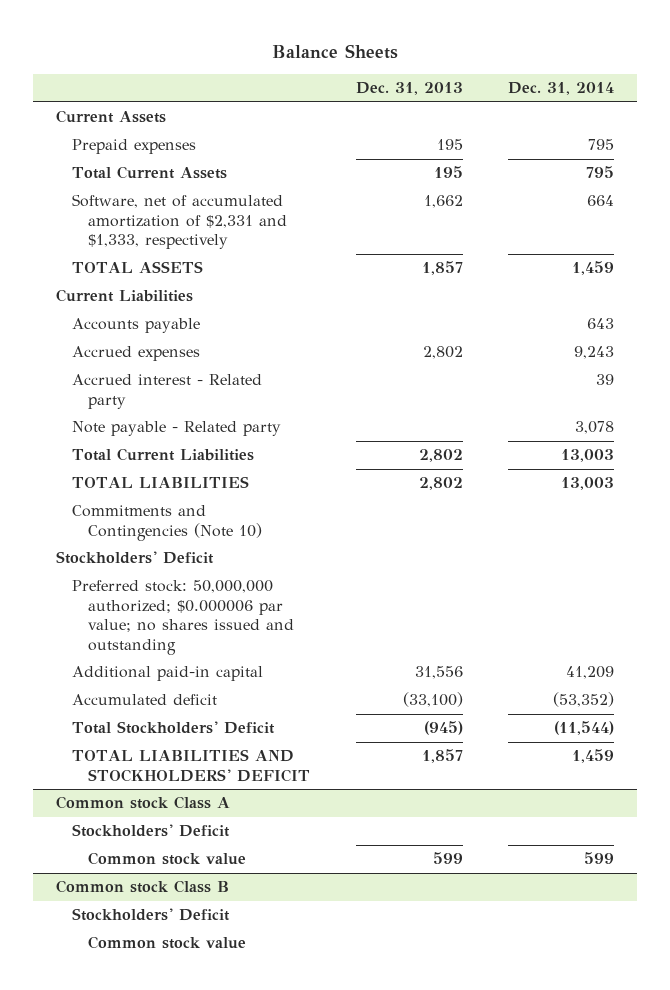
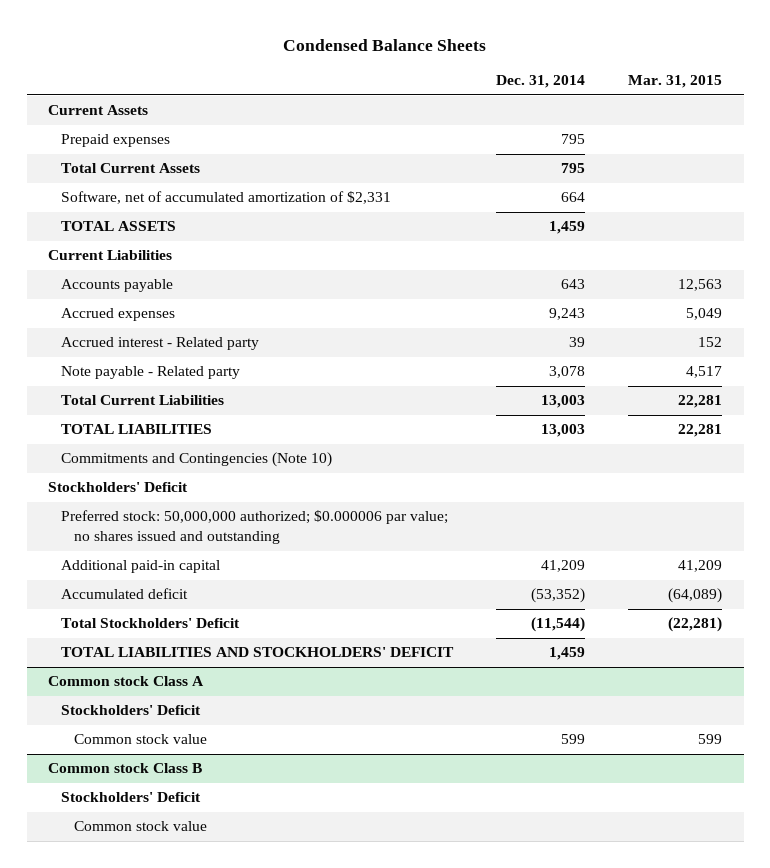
- Balance Sheets
+ Condensed Balance Sheets
- | Dec. 31, 2013 | Dec. 31, 2014
+ | Dec. 31, 2014 | Mar. 31, 2015
- Software, net of accumulated amortization of $2,331 and $1,333, respectively | 1,662 | 664
+ Software, net of accumulated amortization of $2,331 | 664 |

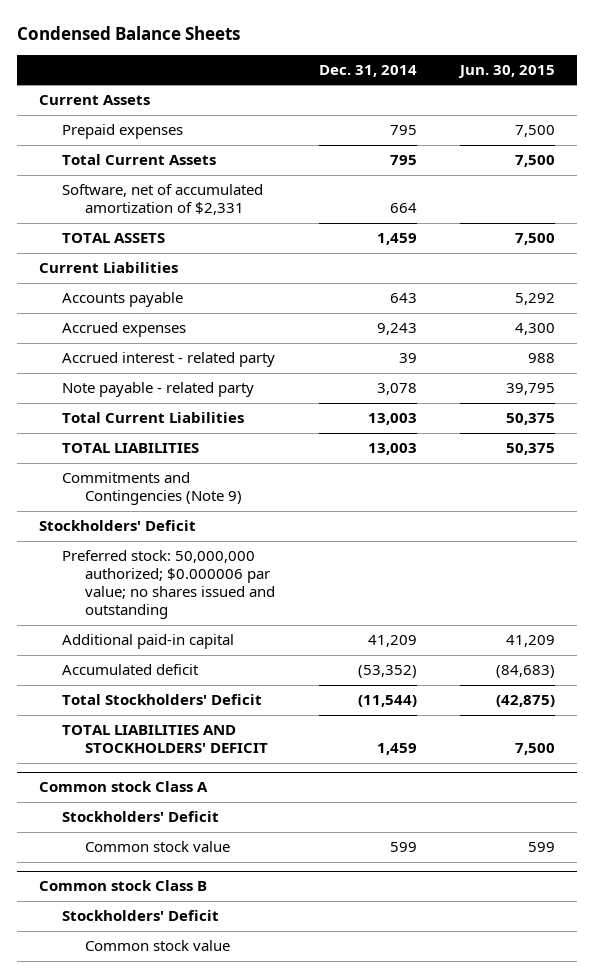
- | Dec. 31, 2014 | Mar. 31, 2015
+ | Dec. 31, 2014 | Jun. 30, 2015
- Accrued interest - Related party | 39 | 152
- Note payable - Related party | 3,078 | 4,517
+ Accrued interest - related party | 39 | 988
+ Note payable - related party | 3,078 | 39,795
- Commitments and Contingencies (Note 10)
+ Commitments and Contingencies (Note 9)

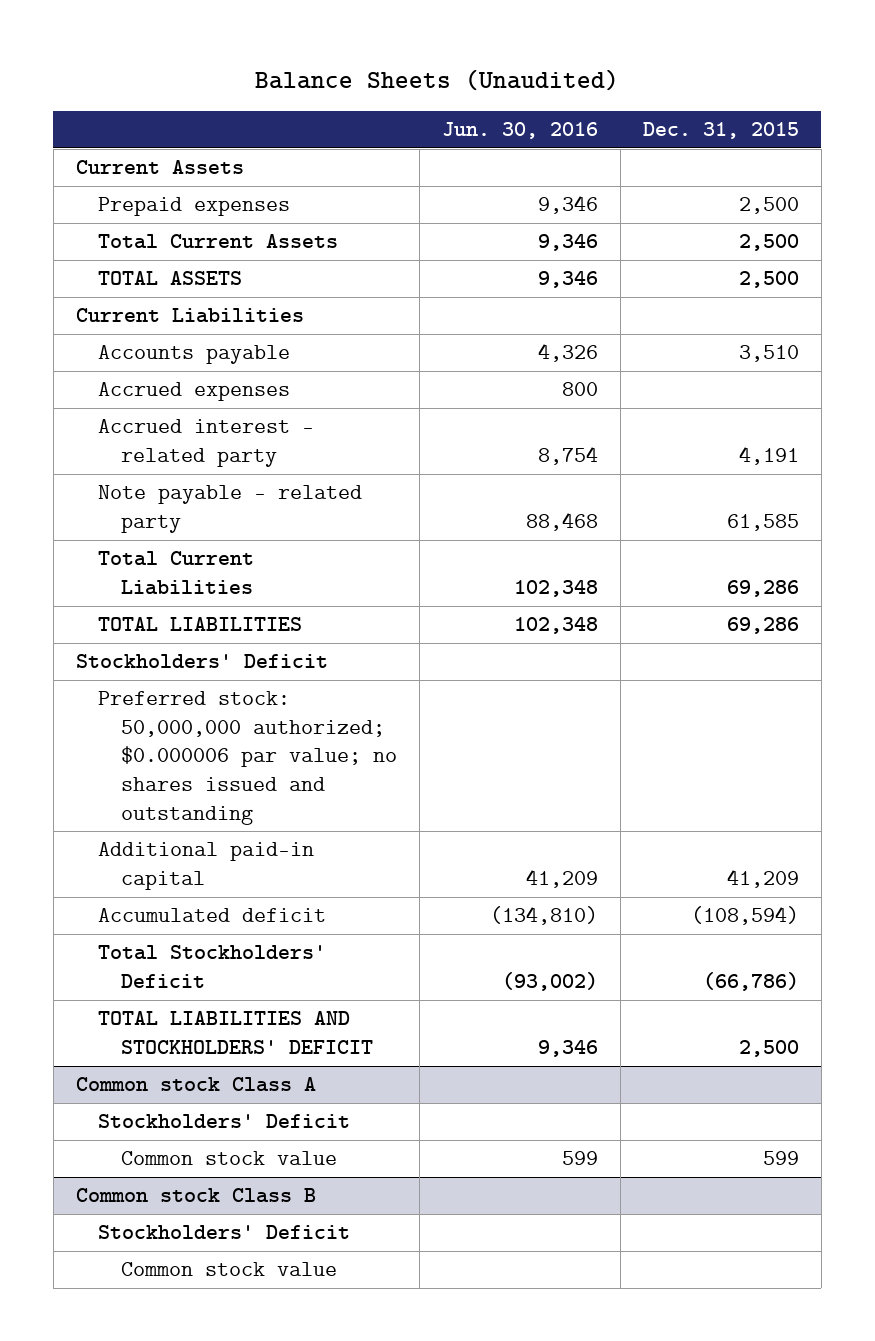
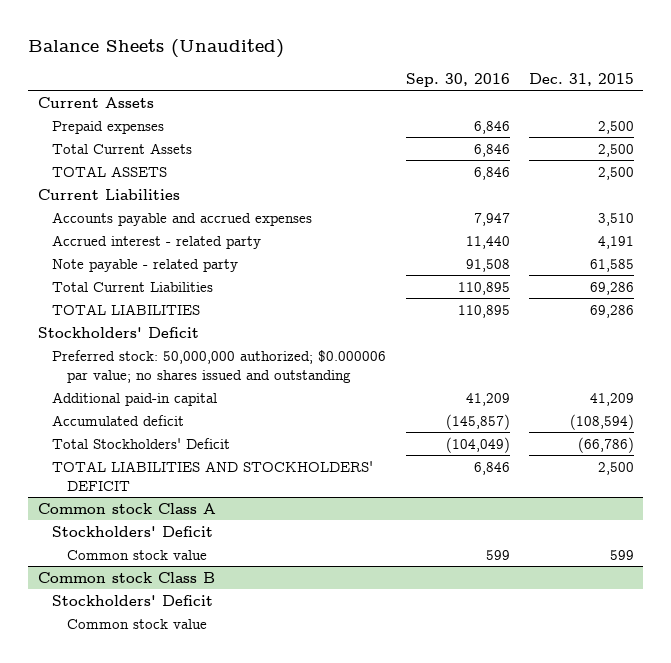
- | Jun. 30, 2016 | Dec. 31, 2015
+ | Sep. 30, 2016 | Dec. 31, 2015
- Accounts payable | 4,326 | 3,510
- Accrued expenses | 800 |
+ Accounts payable and accrued expenses | 7,947 | 3,510

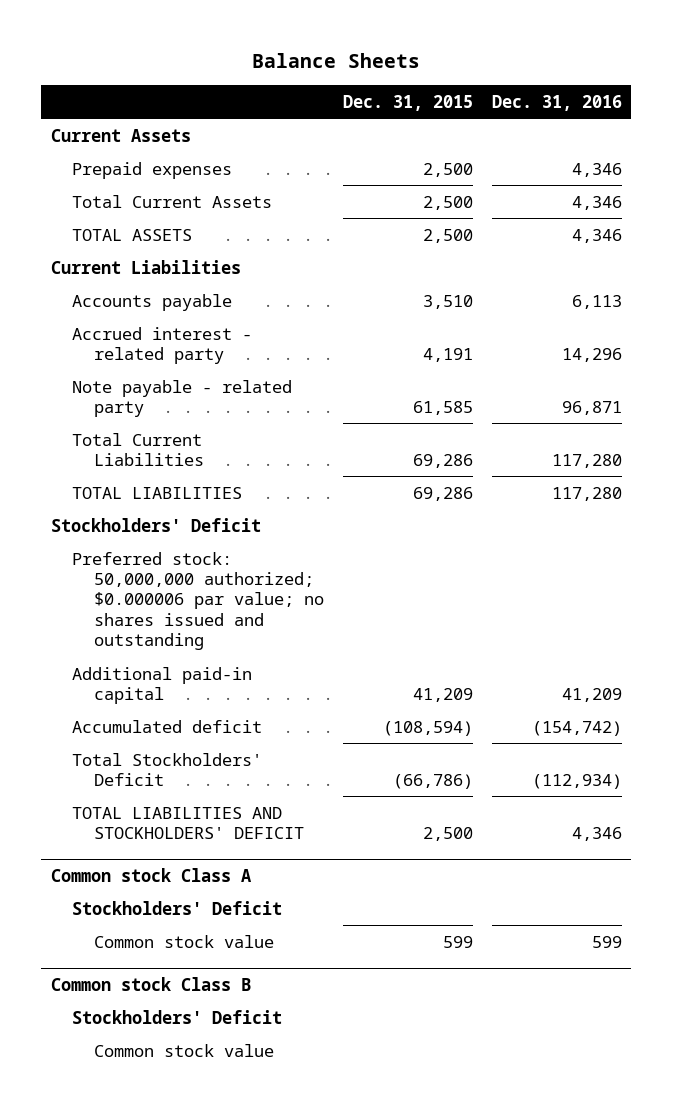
- Balance Sheets (Unaudited)
+ Balance Sheets
- | Sep. 30, 2016 | Dec. 31, 2015
+ | Dec. 31, 2015 | Dec. 31, 2016
- Accounts payable and accrued expenses | 7,947 | 3,510
+ Accounts payable | 3,510 | 6,113

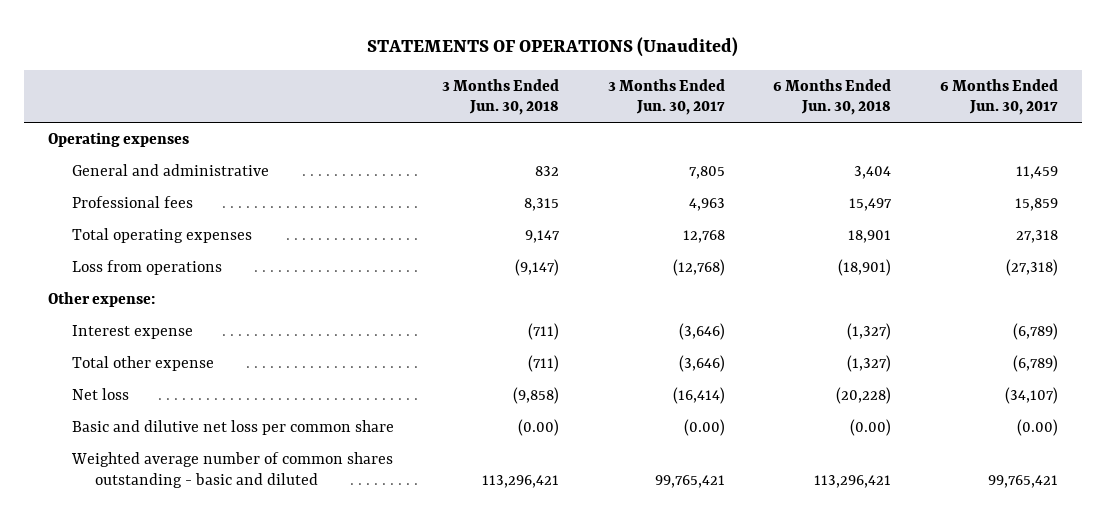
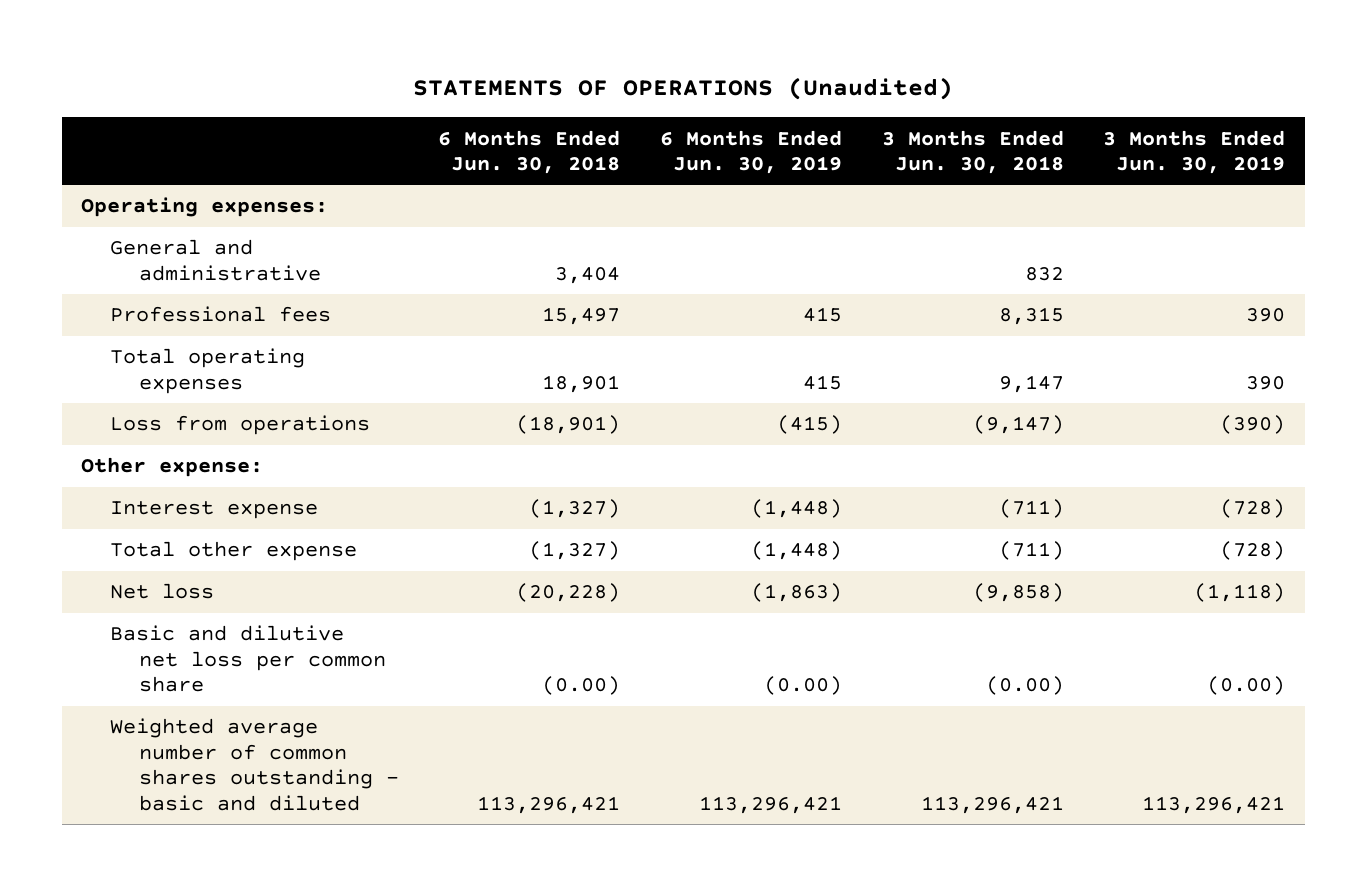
- | 3 Months Ended Jun. 30, 2018 | 3 Months Ended Jun. 30, 2017 | 6 Months Ended Jun. 30, 2018 | 6 Months Ended Jun. 30, 2017
+ | 6 Months Ended Jun. 30, 2018 | 6 Months Ended Jun. 30, 2019 | 3 Months Ended Jun. 30, 2018 | 3 Months Ended Jun. 30, 2019
- Operating expenses
+ Operating expenses:

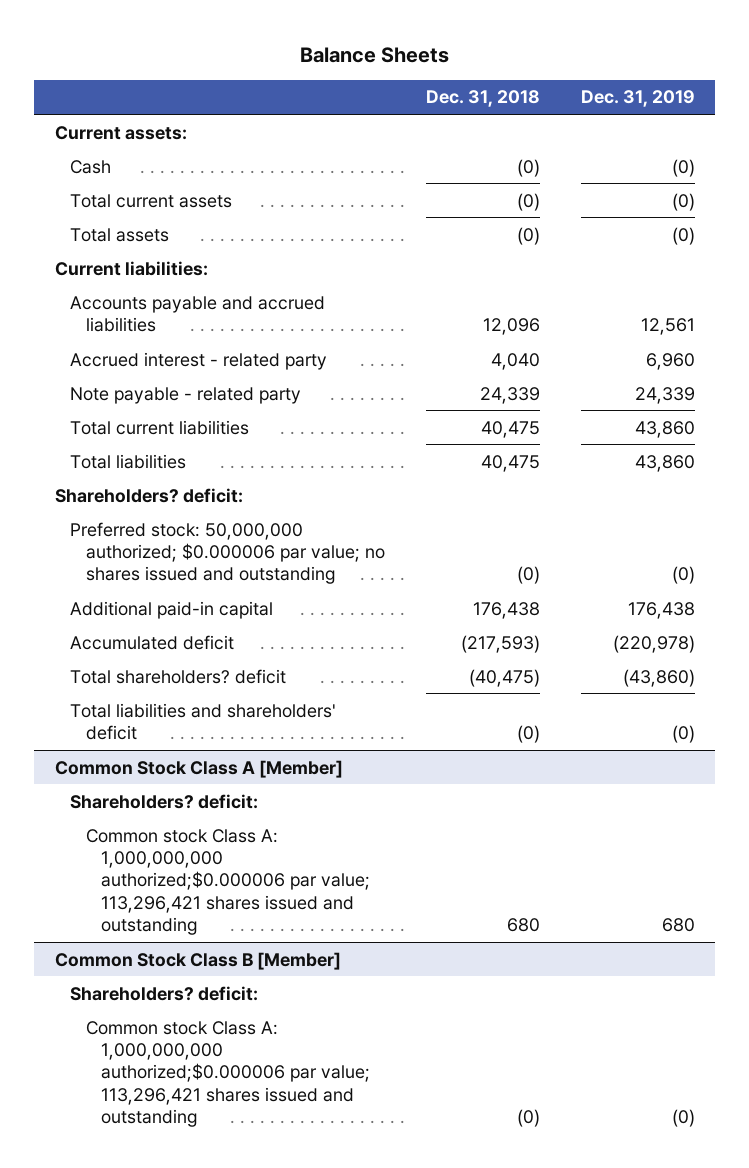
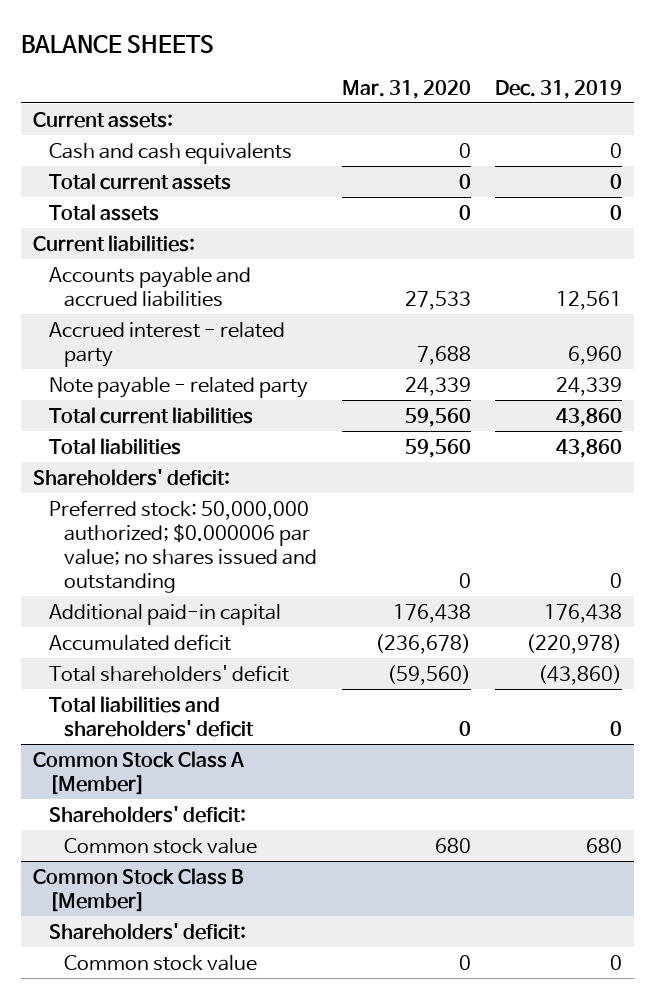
- Balance Sheets
+ BALANCE SHEETS
- | Dec. 31, 2018 | Dec. 31, 2019
+ | Mar. 31, 2020 | Dec. 31, 2019
- Cash | (0) | (0)
- Total current assets | (0) | (0)
- Total assets | (0) | (0)
+ Cash and cash equivalents | 0 | 0
+ Total current assets | 0 | 0
+ Total assets | 0 | 0
- Shareholders? deficit:
- Preferred stock: 50,000,000 authorized; $0.000006 par value; no shares issued and outstanding | (0) | (0)
+ Shareholders' deficit:
+ Preferred stock: 50,000,000 authorized; $0.000006 par value; no shares issued and outstanding | 0 | 0
- Total shareholders? deficit | (40,475) | (43,860)
- Total liabilities and shareholders' deficit | (0) | (0)
+ Total shareholders' deficit | (59,560) | (43,860)
+ Total liabilities and shareholders' deficit | 0 | 0
@ Common Stock Class A [Member]
- Shareholders? deficit:
- Common stock Class A: 1,000,000,000 authorized;$0.000006 par value; 113,296,421 shares issued and outstanding | 680 | 680
+ Shareholders' deficit:
+ Common stock value | 680 | 680
@ Common Stock Class B [Member]
- Shareholders? deficit:
- Common stock Class A: 1,000,000,000 authorized;$0.000006 par value; 113,296,421 shares issued and outstanding | (0) | (0)
+ Shareholders' deficit:
+ Common stock value | 0 | 0

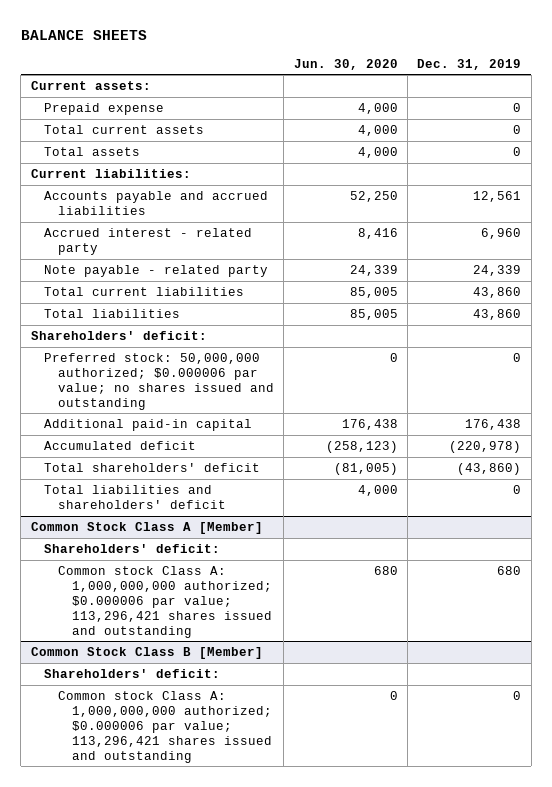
- | Mar. 31, 2020 | Dec. 31, 2019
+ | Jun. 30, 2020 | Dec. 31, 2019
- Cash and cash equivalents | 0 | 0
+ Prepaid expense | 4,000 | 0
@ Common Stock Class A [Member]
- Common stock value | 680 | 680
+ Common stock Class A: 1,000,000,000 authorized; $0.000006 par value; 113,296,421 shares issued and outstanding | 680 | 680
@ Common Stock Class B [Member]
- Common stock value | 0 | 0
+ Common stock Class A: 1,000,000,000 authorized; $0.000006 par value; 113,296,421 shares issued and outstanding | 0 | 0

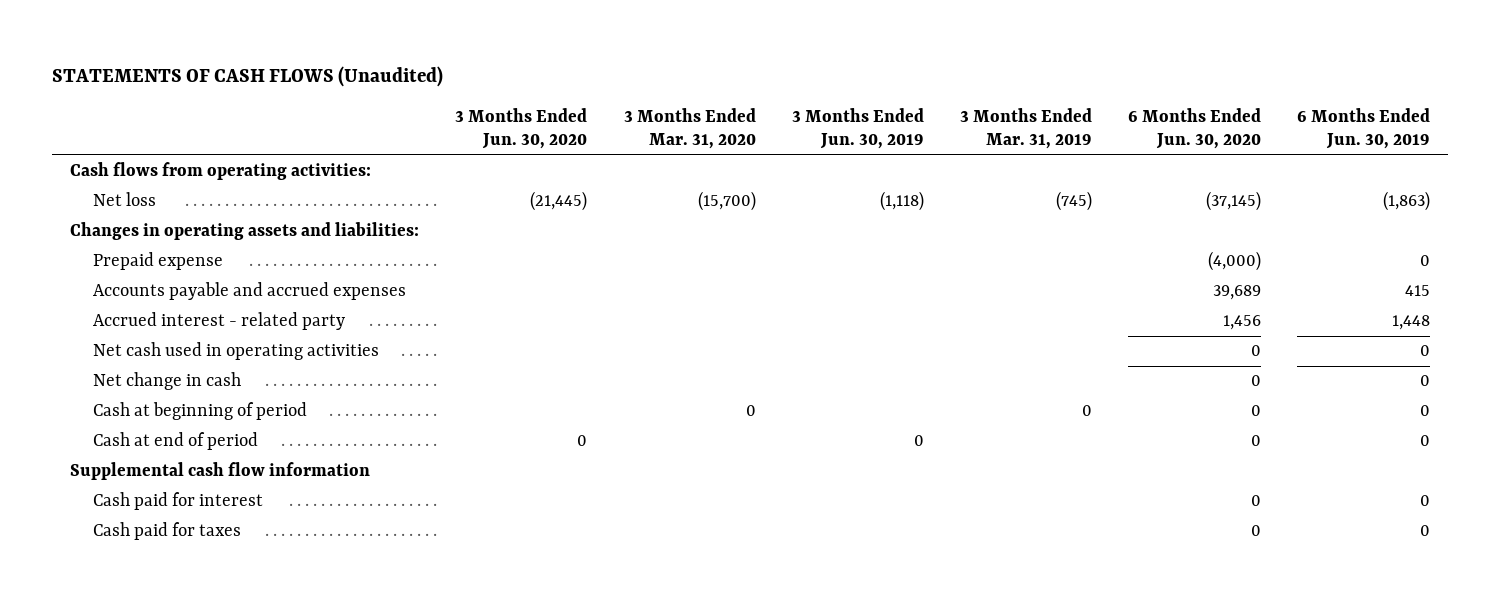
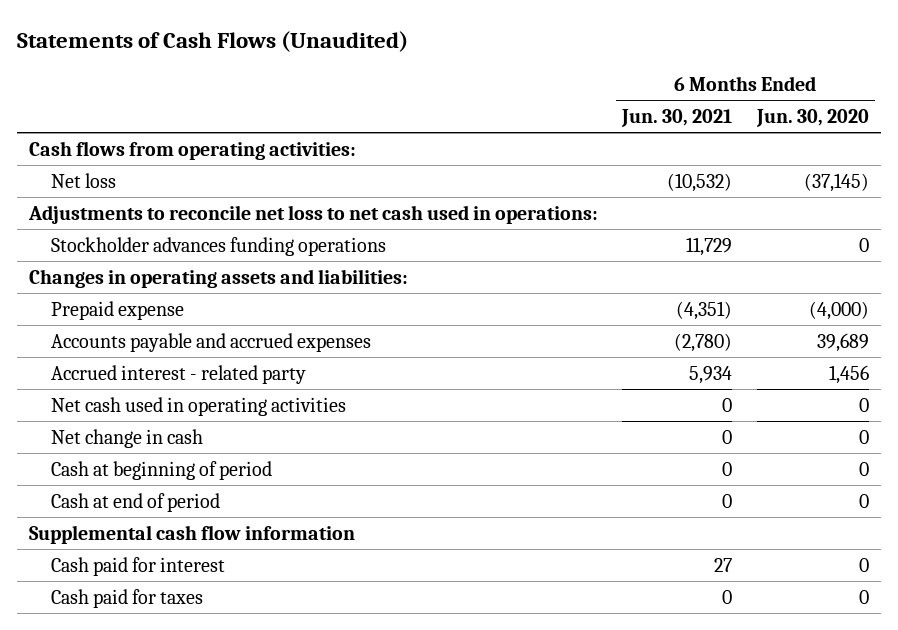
- STATEMENTS OF CASH FLOWS (Unaudited)
+ Statements of Cash Flows (Unaudited)
- | 3 Months Ended Jun. 30, 2020 | 3 Months Ended Mar. 31, 2020 | 3 Months Ended Jun. 30, 2019 | 3 Months Ended Mar. 31, 2019 | 6 Months Ended Jun. 30, 2020 | 6 Months Ended Jun. 30, 2019
+ | 6 Months Ended Jun. 30, 2021 | 6 Months Ended Jun. 30, 2020
+ Adjustments to reconcile net loss to net cash used in operations:
+ Stockholder advances funding operations | 11,729 | 0

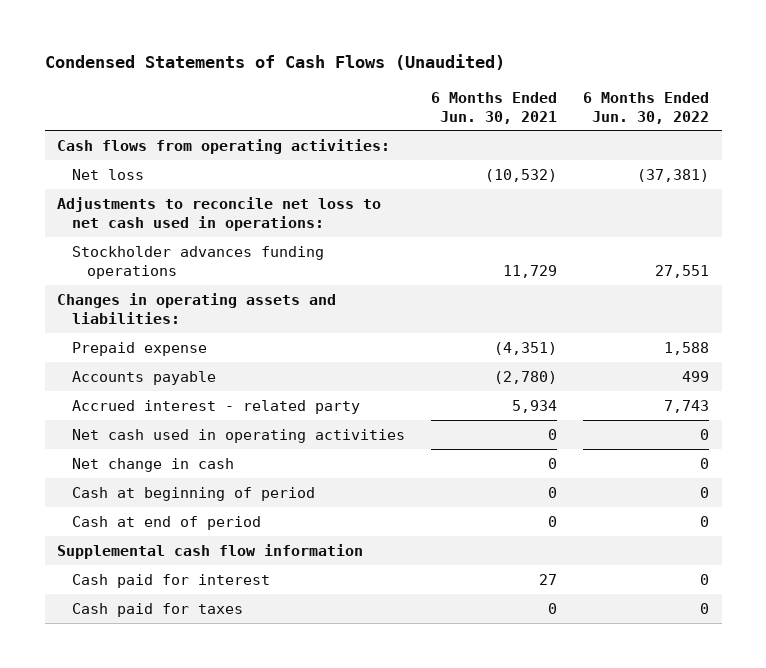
- Statements of Cash Flows (Unaudited)
+ Condensed Statements of Cash Flows (Unaudited)
- | 6 Months Ended Jun. 30, 2021 | 6 Months Ended Jun. 30, 2020
+ | 6 Months Ended Jun. 30, 2021 | 6 Months Ended Jun. 30, 2022
- Accounts payable and accrued expenses | (2,780) | 39,689
+ Accounts payable | (2,780) | 499

